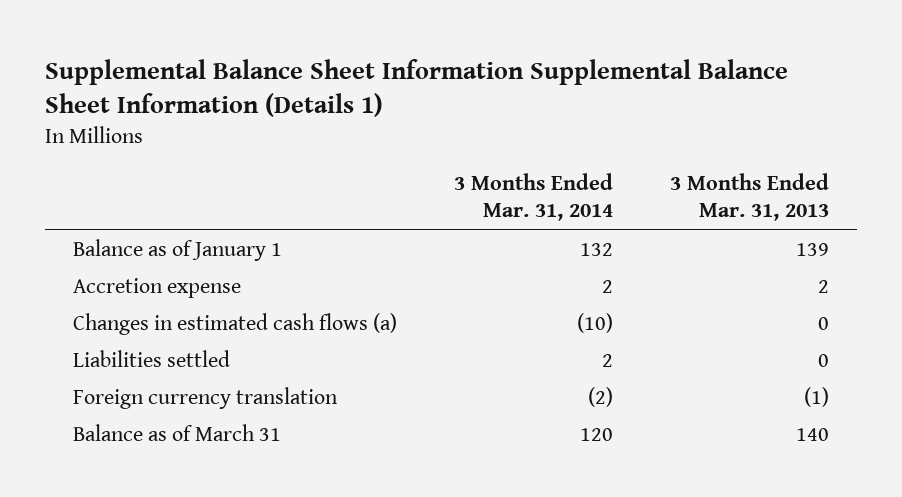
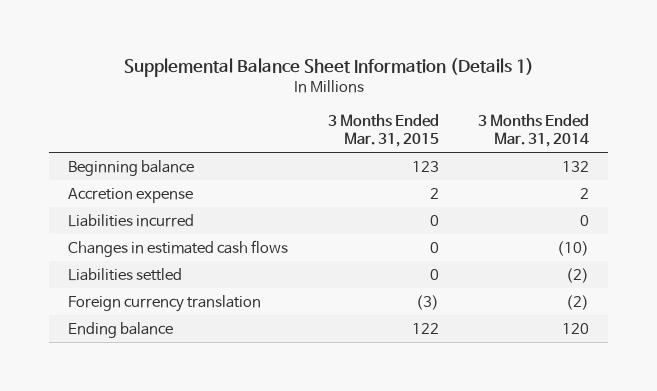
- Supplemental Balance Sheet Information Supplemental Balance Sheet Information (Details 1)
+ Supplemental Balance Sheet Information (Details 1)
- | 3 Months Ended Mar. 31, 2014 | 3 Months Ended Mar. 31, 2013
+ | 3 Months Ended Mar. 31, 2015 | 3 Months Ended Mar. 31, 2014
- Balance as of January 1 | 132 | 139
+ Beginning balance | 123 | 132
- Changes in estimated cash flows (a) | (10) | 0
- Liabilities settled | 2 | 0
+ Liabilities incurred | 0 | 0
+ Changes in estimated cash flows | 0 | (10)
+ Liabilities settled | 0 | (2)
- Balance as of March 31 | 120 | 140
+ Ending balance | 122 | 120

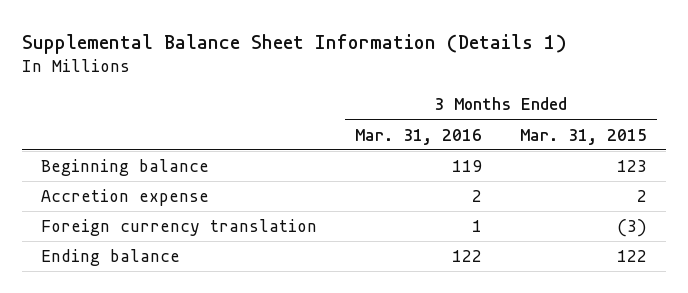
- | 3 Months Ended Mar. 31, 2015 | 3 Months Ended Mar. 31, 2014
+ | 3 Months Ended Mar. 31, 2016 | 3 Months Ended Mar. 31, 2015
- Liabilities incurred | 0 | 0
- Changes in estimated cash flows | 0 | (10)
- Liabilities settled | 0 | (2)

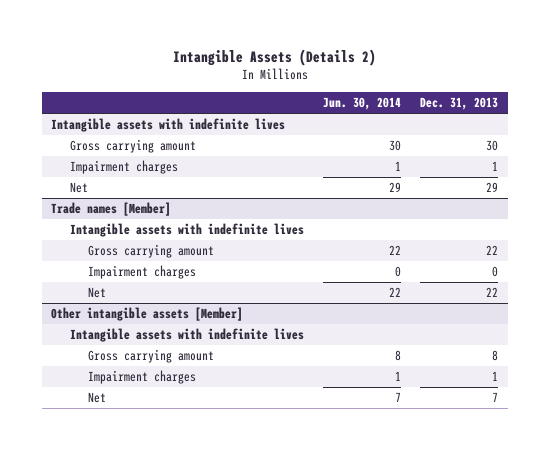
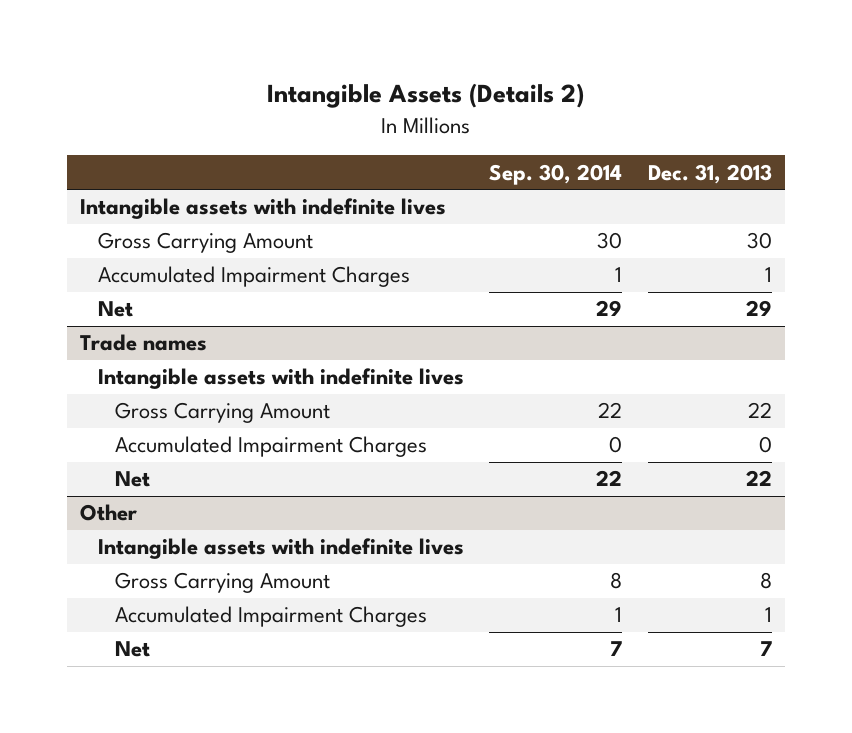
- | Jun. 30, 2014 | Dec. 31, 2013
+ | Sep. 30, 2014 | Dec. 31, 2013
- Gross carrying amount | 30 | 30
- Impairment charges | 1 | 1
+ Gross Carrying Amount | 30 | 30
+ Accumulated Impairment Charges | 1 | 1
- Trade names [Member]
+ Trade names
- Gross carrying amount | 22 | 22
- Impairment charges | 0 | 0
+ Gross Carrying Amount | 22 | 22
+ Accumulated Impairment Charges | 0 | 0
- Other intangible assets [Member]
+ Other
- Gross carrying amount | 8 | 8
- Impairment charges | 1 | 1
+ Gross Carrying Amount | 8 | 8
+ Accumulated Impairment Charges | 1 | 1

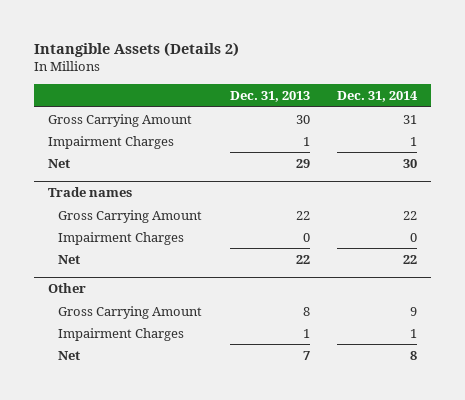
- | Sep. 30, 2014 | Dec. 31, 2013
+ | Dec. 31, 2013 | Dec. 31, 2014
- Intangible assets with indefinite lives
- Accumulated Impairment Charges | 1 | 1
+ Impairment Charges | 1 | 1
@ Trade names
- Intangible assets with indefinite lives
- Accumulated Impairment Charges | 0 | 0
+ Impairment Charges | 0 | 0
@ Other
- Intangible assets with indefinite lives
- Accumulated Impairment Charges | 1 | 1
+ Impairment Charges | 1 | 1

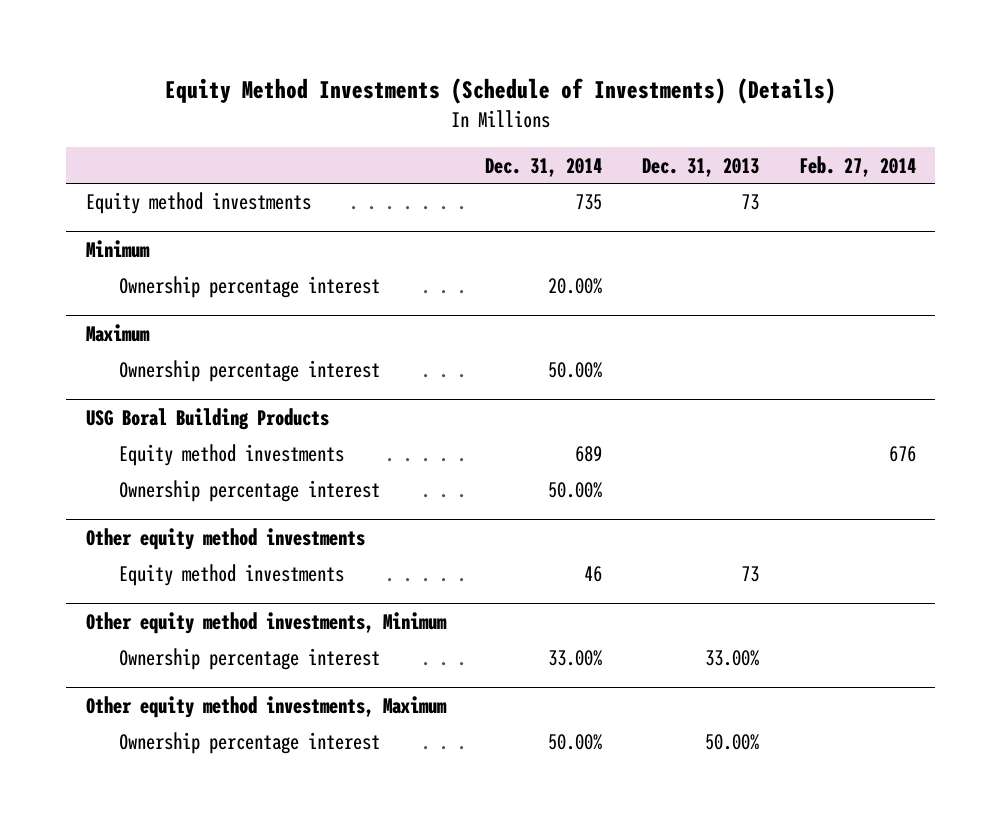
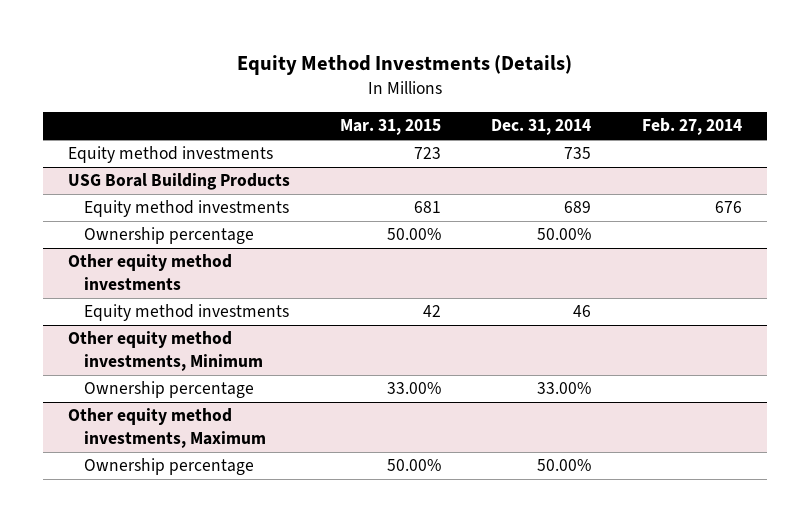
- Equity Method Investments (Schedule of Investments) (Details)
+ Equity Method Investments (Details)
- | Dec. 31, 2014 | Dec. 31, 2013 | Feb. 27, 2014
+ | Mar. 31, 2015 | Dec. 31, 2014 | Feb. 27, 2014
- Minimum
- Ownership percentage interest | 20.00% | |
- Maximum
- Ownership percentage interest | 50.00% | |
@ USG Boral Building Products
- Ownership percentage interest | 50.00% | |
+ Ownership percentage | 50.00% | 50.00% |
@ Other equity method investments, Minimum
- Ownership percentage interest | 33.00% | 33.00% |
+ Ownership percentage | 33.00% | 33.00% |
@ Other equity method investments, Maximum
- Ownership percentage interest | 50.00% | 50.00% |
+ Ownership percentage | 50.00% | 50.00% |

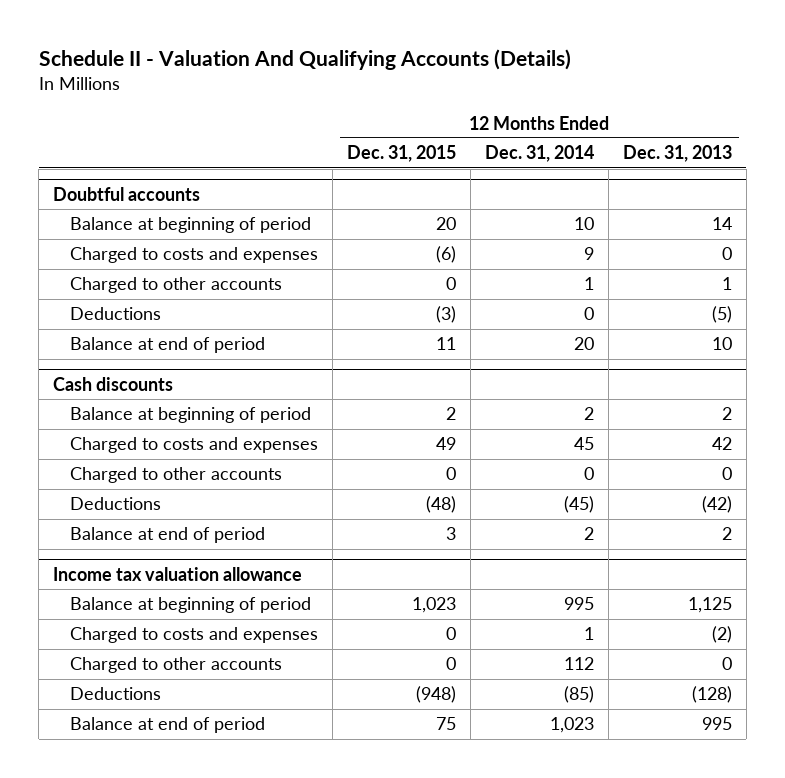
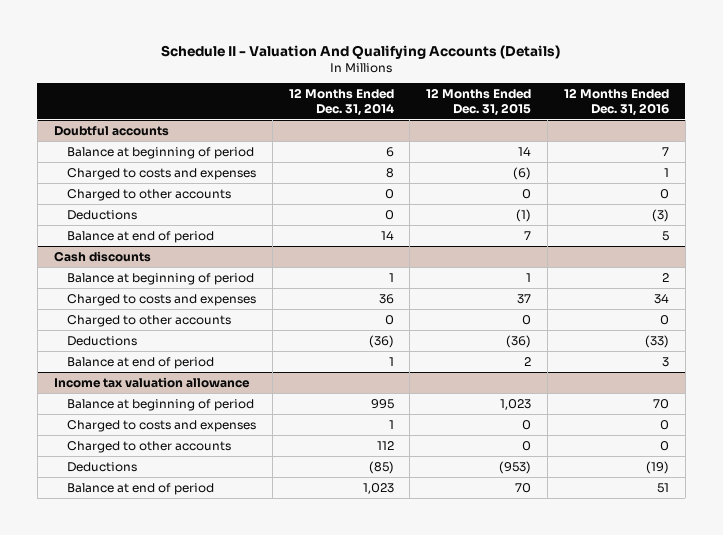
- | 12 Months Ended Dec. 31, 2015 | 12 Months Ended Dec. 31, 2014 | 12 Months Ended Dec. 31, 2013
+ | 12 Months Ended Dec. 31, 2014 | 12 Months Ended Dec. 31, 2015 | 12 Months Ended Dec. 31, 2016
@ Doubtful accounts
- Balance at beginning of period | 20 | 10 | 14
- Charged to costs and expenses | (6) | 9 | 0
- Charged to other accounts | 0 | 1 | 1
- Deductions | (3) | 0 | (5)
- Balance at end of period | 11 | 20 | 10
+ Balance at beginning of period | 6 | 14 | 7
+ Charged to costs and expenses | 8 | (6) | 1
+ Charged to other accounts | 0 | 0 | 0
+ Deductions | 0 | (1) | (3)
+ Balance at end of period | 14 | 7 | 5
@ Cash discounts
- Balance at beginning of period | 2 | 2 | 2
- Charged to costs and expenses | 49 | 45 | 42
+ Balance at beginning of period | 1 | 1 | 2
+ Charged to costs and expenses | 36 | 37 | 34
- Deductions | (48) | (45) | (42)
- Balance at end of period | 3 | 2 | 2
+ Deductions | (36) | (36) | (33)
+ Balance at end of period | 1 | 2 | 3
@ Income tax valuation allowance
- Deductions | (948) | (85) | (128)
- Balance at end of period | 75 | 1,023 | 995
+ Deductions | (85) | (953) | (19)
+ Balance at end of period | 1,023 | 70 | 51

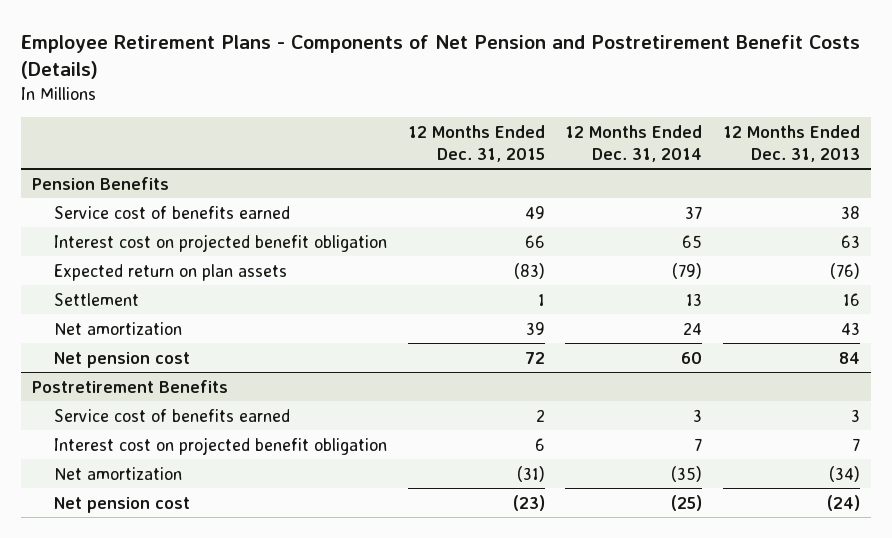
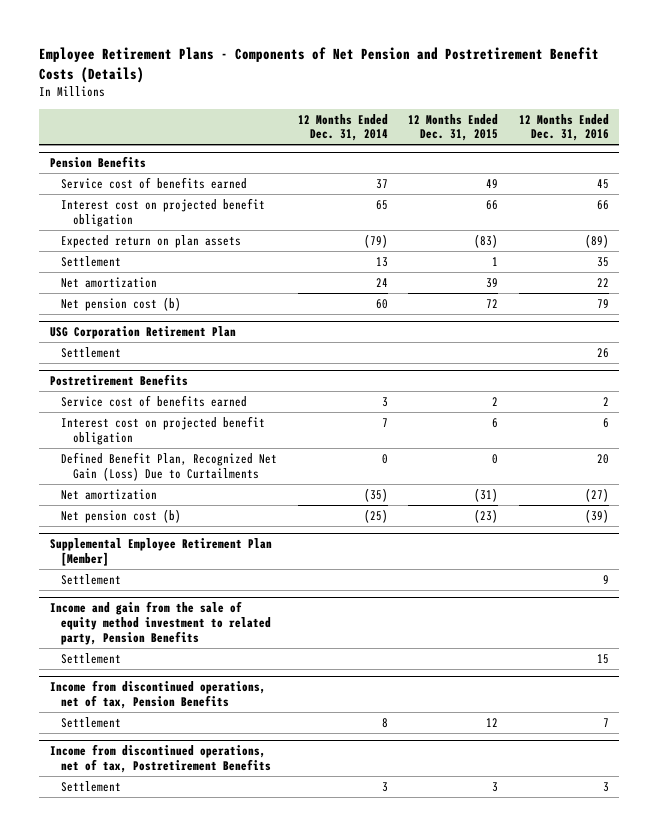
- | 12 Months Ended Dec. 31, 2015 | 12 Months Ended Dec. 31, 2014 | 12 Months Ended Dec. 31, 2013
+ | 12 Months Ended Dec. 31, 2014 | 12 Months Ended Dec. 31, 2015 | 12 Months Ended Dec. 31, 2016
@ Pension Benefits
- Net pension cost | 72 | 60 | 84
+ Net pension cost (b) | 60 | 72 | 79
+ USG Corporation Retirement Plan
+ Settlement | | | 26
@ Postretirement Benefits
+ Defined Benefit Plan, Recognized Net Gain (Loss) Due to Curtailments | 0 | 0 | 20
- Net pension cost | (23) | (25) | (24)
+ Net pension cost (b) | (25) | (23) | (39)
+ Supplemental Employee Retirement Plan [Member]
+ Settlement | | | 9
+ Income and gain from the sale of equity method investment to related party, Pension Benefits
+ Settlement | | | 15
+ Income from discontinued operations, net of tax, Pension Benefits
+ Settlement | 8 | 12 | 7
+ Income from discontinued operations, net of tax, Postretirement Benefits
+ Settlement | 3 | 3 | 3

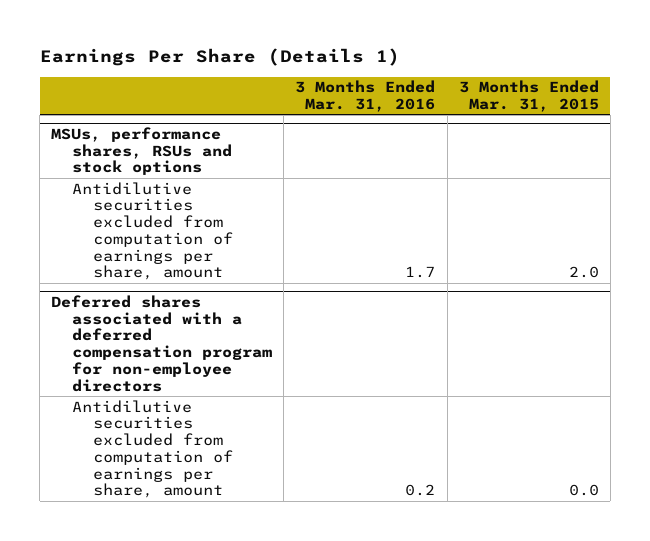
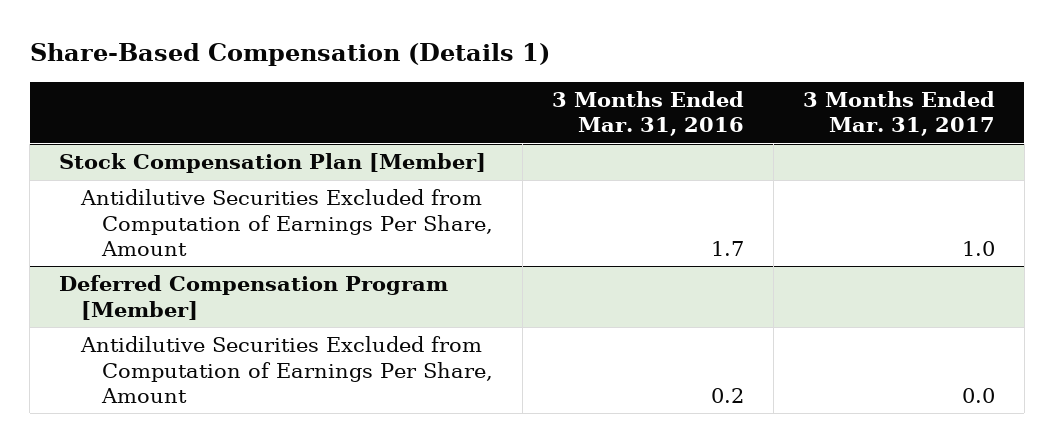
- Earnings Per Share (Details 1)
+ Share-Based Compensation (Details 1)
- | 3 Months Ended Mar. 31, 2016 | 3 Months Ended Mar. 31, 2015
+ | 3 Months Ended Mar. 31, 2016 | 3 Months Ended Mar. 31, 2017
- MSUs, performance shares, RSUs and stock options
- Antidilutive securities excluded from computation of earnings per share, amount | 1.7 | 2.0
- Deferred shares associated with a deferred compensation program for non-employee directors
- Antidilutive securities excluded from computation of earnings per share, amount | 0.2 | 0.0
+ Stock Compensation Plan [Member]
+ Antidilutive Securities Excluded from Computation of Earnings Per Share, Amount | 1.7 | 1.0
+ Deferred Compensation Program [Member]
+ Antidilutive Securities Excluded from Computation of Earnings Per Share, Amount | 0.2 | 0.0

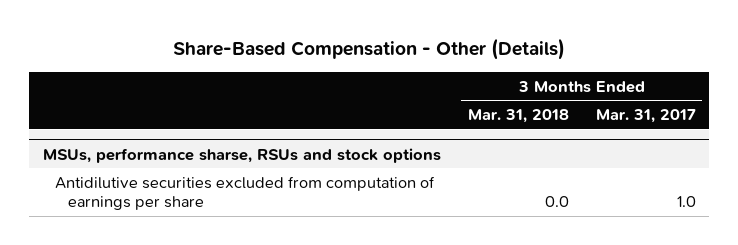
- Share-Based Compensation (Details 1)
+ Share-Based Compensation - Other (Details)
- | 3 Months Ended Mar. 31, 2016 | 3 Months Ended Mar. 31, 2017
+ | 3 Months Ended Mar. 31, 2018 | 3 Months Ended Mar. 31, 2017
- Stock Compensation Plan [Member]
- Antidilutive Securities Excluded from Computation of Earnings Per Share, Amount | 1.7 | 1.0
- Deferred Compensation Program [Member]
- Antidilutive Securities Excluded from Computation of Earnings Per Share, Amount | 0.2 | 0.0
+ MSUs, performance sharse, RSUs and stock options
+ Antidilutive securities excluded from computation of earnings per share | 0.0 | 1.0

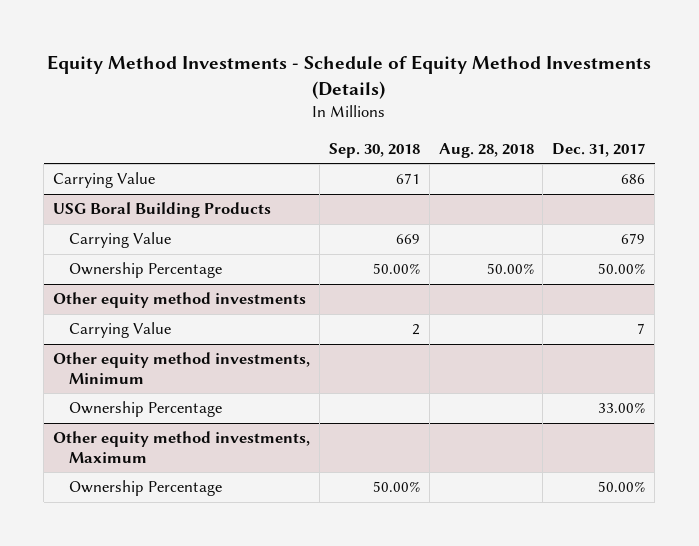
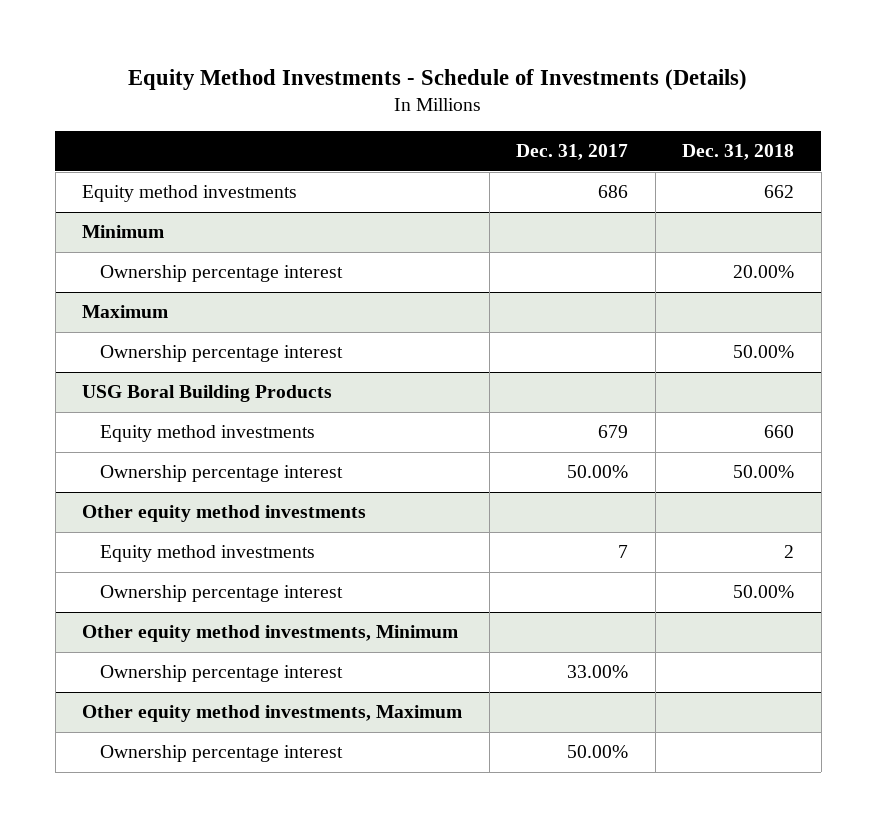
- Equity Method Investments - Schedule of Equity Method Investments (Details)
+ Equity Method Investments - Schedule of Investments (Details)
- | Sep. 30, 2018 | Aug. 28, 2018 | Dec. 31, 2017
+ | Dec. 31, 2017 | Dec. 31, 2018
- Carrying Value | 671 | | 686
+ Equity method investments | 686 | 662
+ Minimum
+ Ownership percentage interest | | 20.00%
+ Maximum
+ Ownership percentage interest | | 50.00%
@ USG Boral Building Products
- Carrying Value | 669 | | 679
- Ownership Percentage | 50.00% | 50.00% | 50.00%
+ Equity method investments | 679 | 660
+ Ownership percentage interest | 50.00% | 50.00%
@ Other equity method investments
- Carrying Value | 2 | | 7
+ Equity method investments | 7 | 2
+ Ownership percentage interest | | 50.00%
@ Other equity method investments, Minimum
- Ownership Percentage | | | 33.00%
+ Ownership percentage interest | 33.00% |
@ Other equity method investments, Maximum
- Ownership Percentage | 50.00% | | 50.00%
+ Ownership percentage interest | 50.00% |

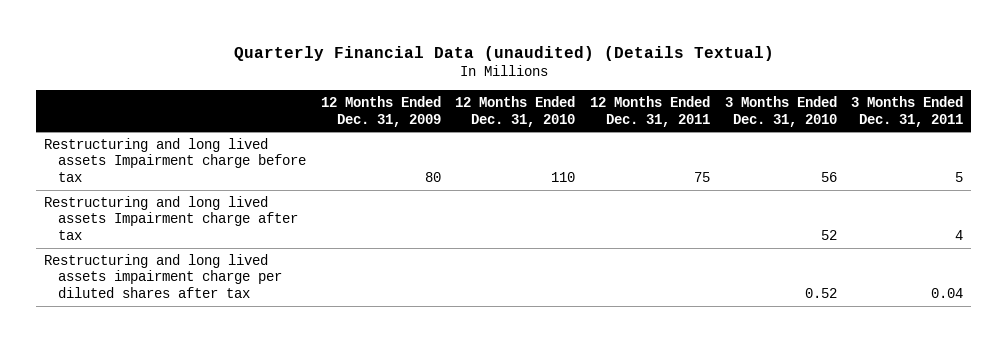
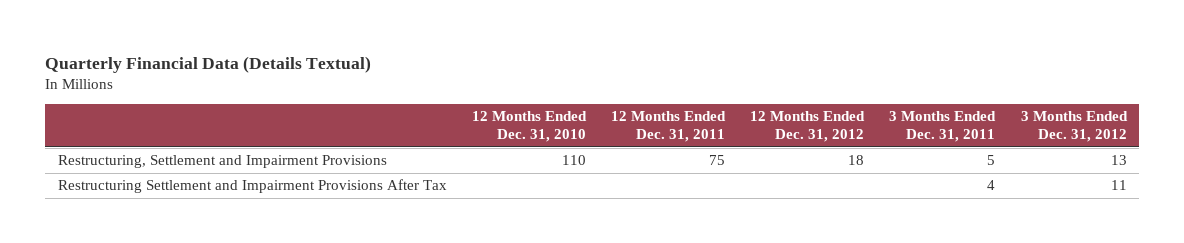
- Quarterly Financial Data (unaudited) (Details Textual)
+ Quarterly Financial Data (Details Textual)
- | 12 Months Ended Dec. 31, 2009 | 12 Months Ended Dec. 31, 2010 | 12 Months Ended Dec. 31, 2011 | 3 Months Ended Dec. 31, 2010 | 3 Months Ended Dec. 31, 2011
+ | 12 Months Ended Dec. 31, 2010 | 12 Months Ended Dec. 31, 2011 | 12 Months Ended Dec. 31, 2012 | 3 Months Ended Dec. 31, 2011 | 3 Months Ended Dec. 31, 2012
- Restructuring and long lived assets Impairment charge before tax | 80 | 110 | 75 | 56 | 5
- Restructuring and long lived assets Impairment charge after tax | | | | 52 | 4
- Restructuring and long lived assets impairment charge per diluted shares after tax | | | | 0.52 | 0.04
+ Restructuring, Settlement and Impairment Provisions | 110 | 75 | 18 | 5 | 13
+ Restructuring Settlement and Impairment Provisions After Tax | | | | 4 | 11

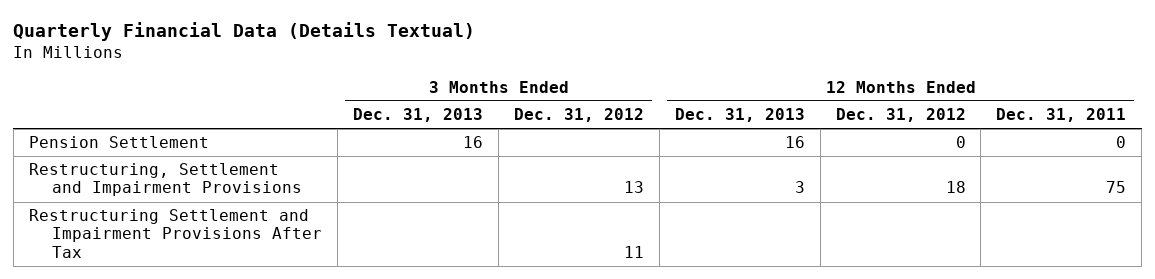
- | 12 Months Ended Dec. 31, 2010 | 12 Months Ended Dec. 31, 2011 | 12 Months Ended Dec. 31, 2012 | 3 Months Ended Dec. 31, 2011 | 3 Months Ended Dec. 31, 2012
+ | 3 Months Ended Dec. 31, 2013 | 3 Months Ended Dec. 31, 2012 | 12 Months Ended Dec. 31, 2013 | 12 Months Ended Dec. 31, 2012 | 12 Months Ended Dec. 31, 2011
+ Pension Settlement | 16 | | 16 | 0 | 0

